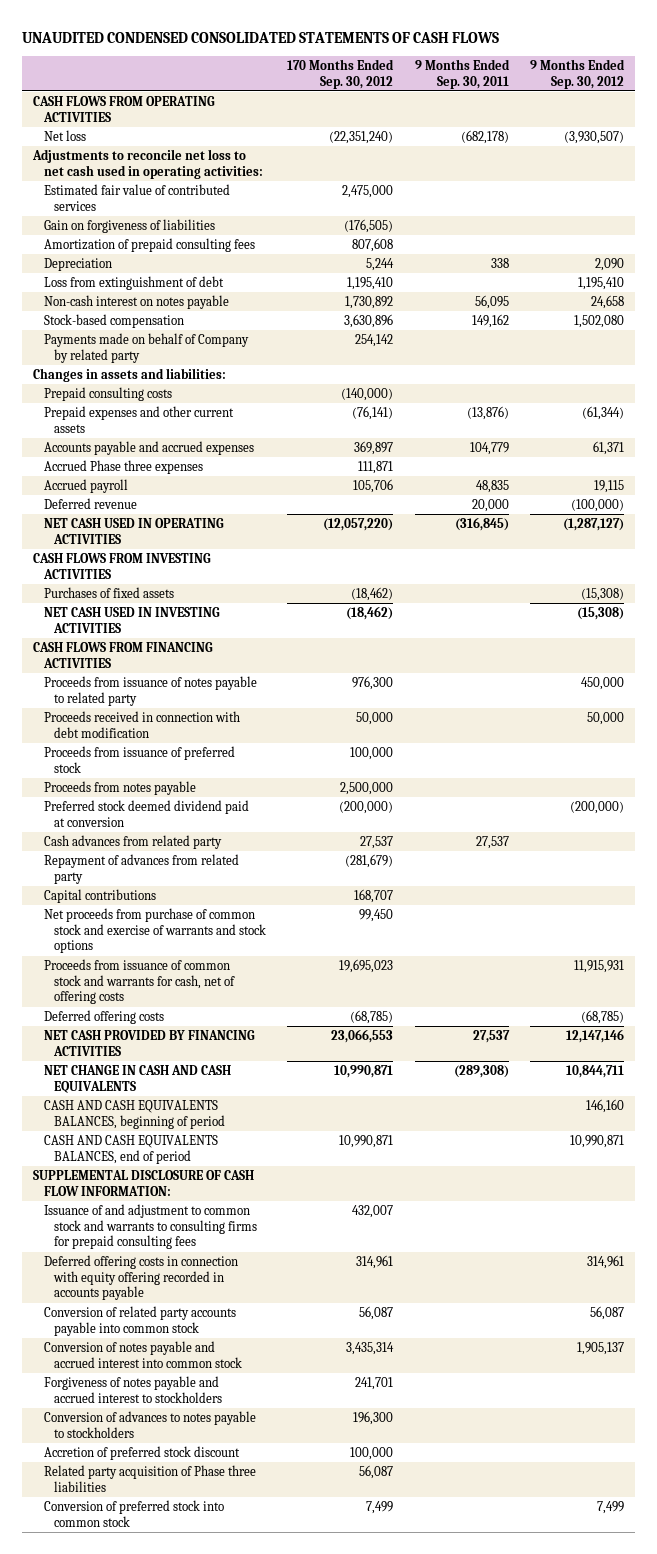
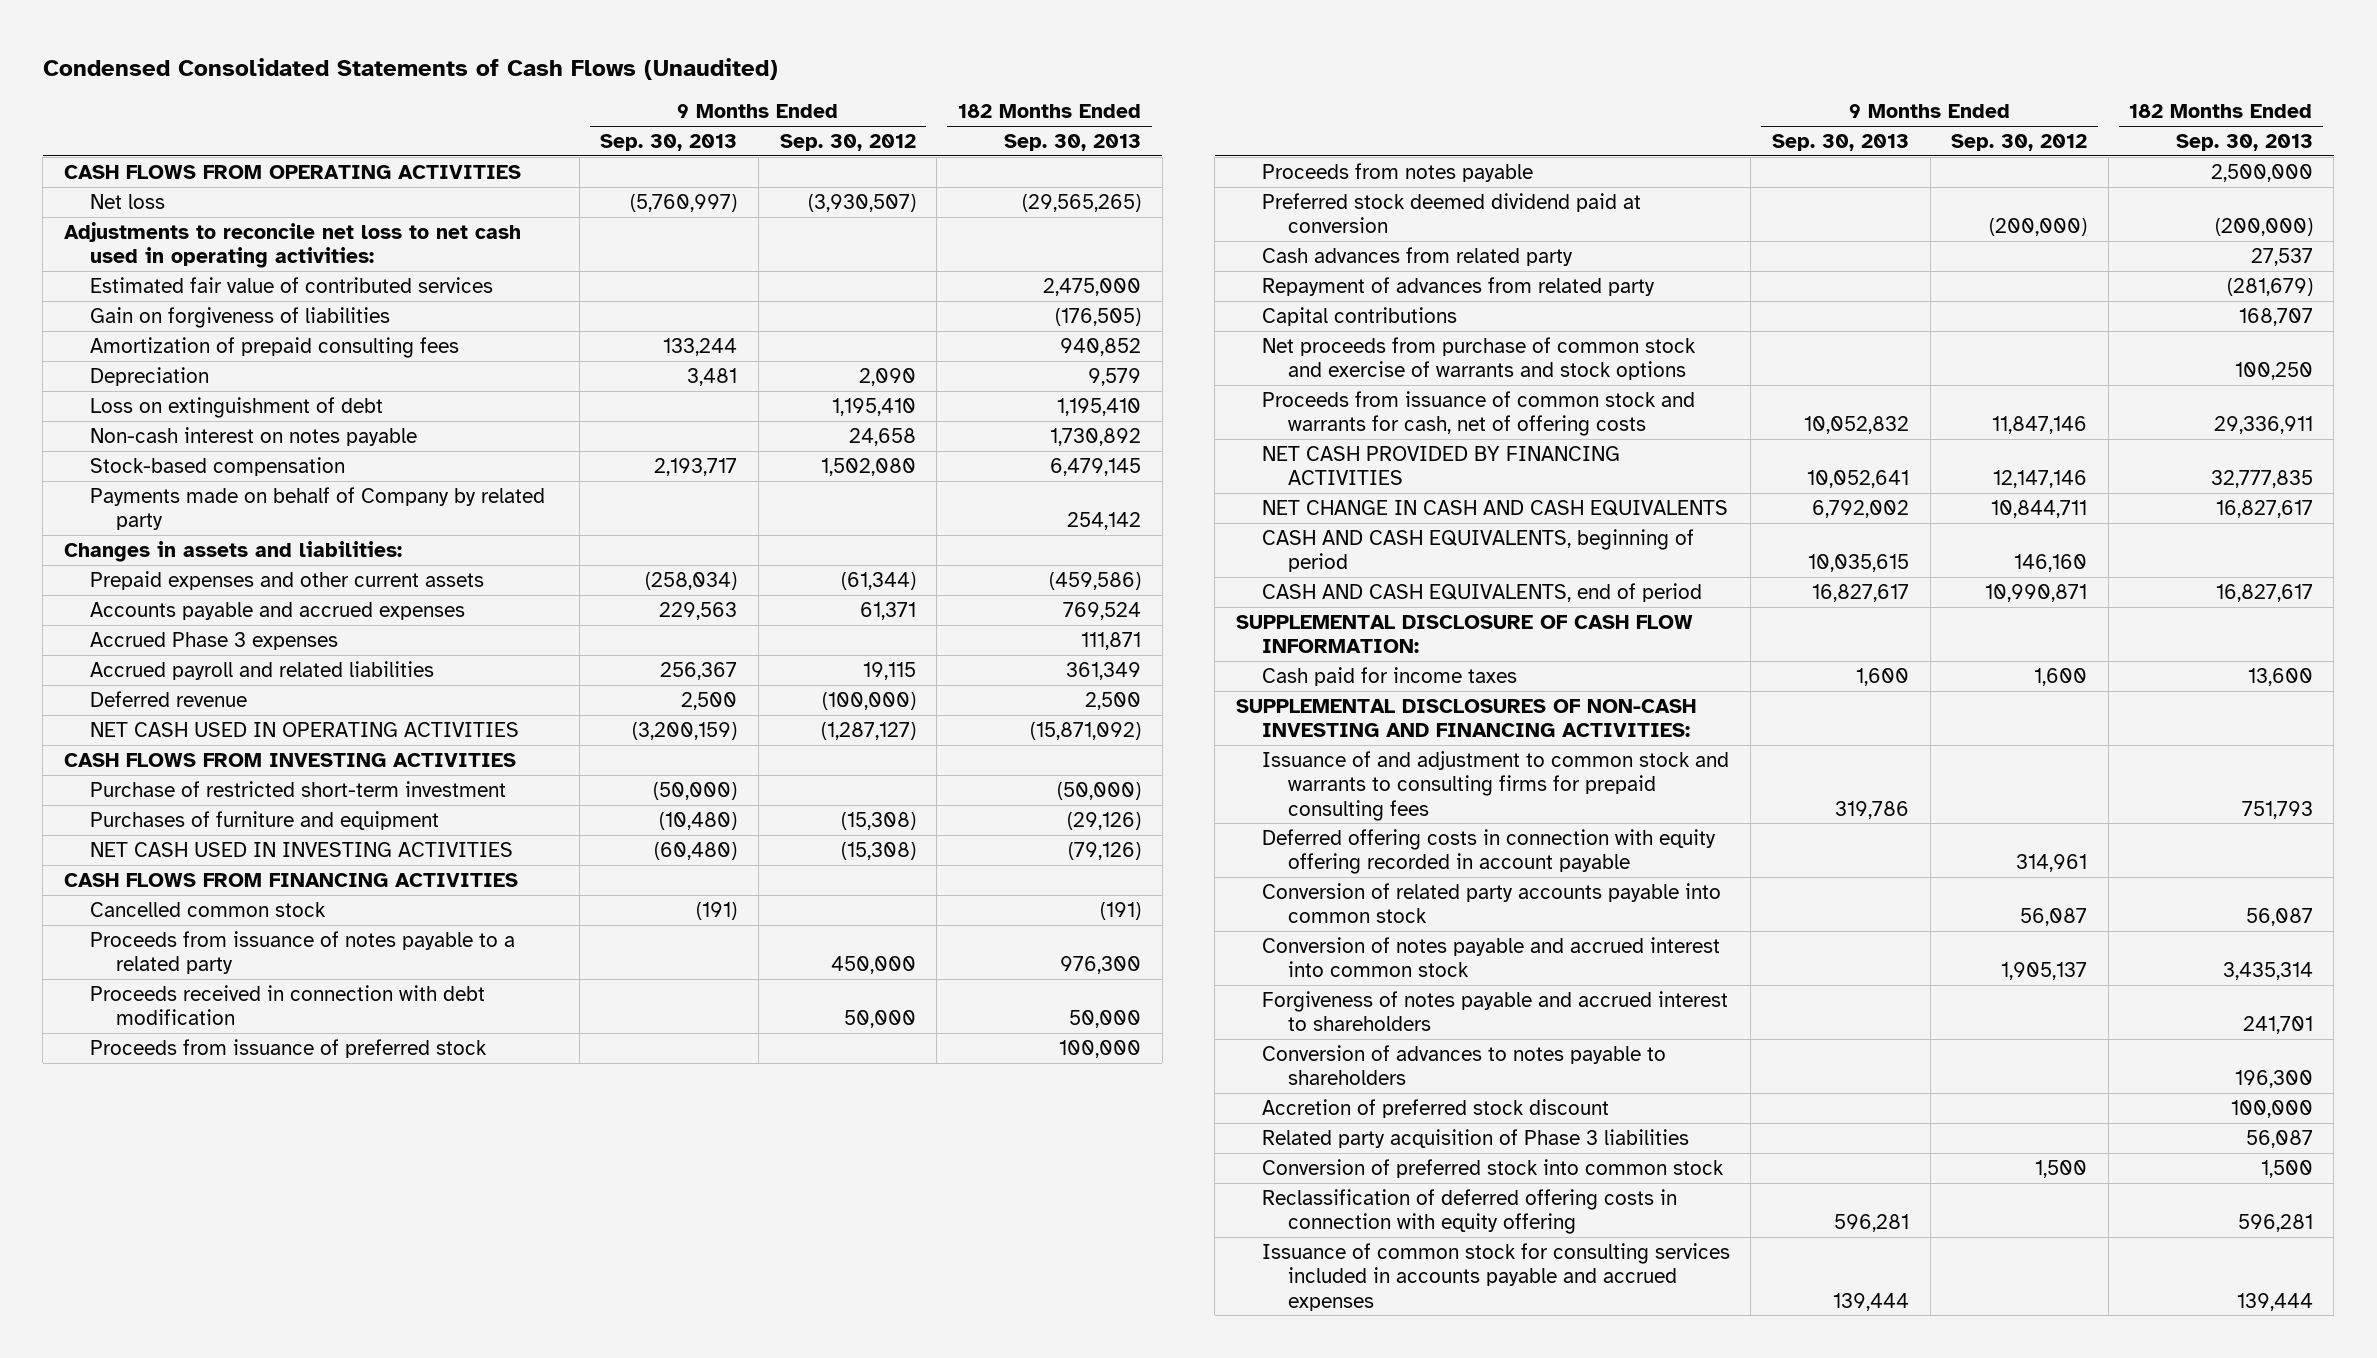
- UNAUDITED CONDENSED CONSOLIDATED STATEMENTS OF CASH FLOWS
+ Condensed Consolidated Statements of Cash Flows (Unaudited)
- | 170 Months Ended Sep. 30, 2012 | 9 Months Ended Sep. 30, 2011 | 9 Months Ended Sep. 30, 2012
+ | 9 Months Ended Sep. 30, 2013 | 9 Months Ended Sep. 30, 2012 | 182 Months Ended Sep. 30, 2013
- Loss from extinguishment of debt | 1,195,410 | | 1,195,410
+ Loss on extinguishment of debt | | 1,195,410 | 1,195,410
- Prepaid consulting costs | (140,000) | |
- Accrued Phase three expenses | 111,871 | |
- Accrued payroll | 105,706 | 48,835 | 19,115
+ Accrued Phase 3 expenses | | | 111,871
+ Accrued payroll and related liabilities | 256,367 | 19,115 | 361,349
- Purchases of fixed assets | (18,462) | | (15,308)
+ Purchase of restricted short-term investment | (50,000) | | (50,000)
+ Purchases of furniture and equipment | (10,480) | (15,308) | (29,126)
- Proceeds from issuance of notes payable to related party | 976,300 | | 450,000
+ Cancelled common stock | (191) | | (191)
+ Proceeds from issuance of notes payable to a related party | | 450,000 | 976,300
- Proceeds from issuance of common stock and warrants for cash, net of offering costs | 19,695,023 | | 11,915,931
- Deferred offering costs | (68,785) | | (68,785)
+ Proceeds from issuance of common stock and warrants for cash, net of offering costs | 10,052,832 | 11,847,146 | 29,336,911
- CASH AND CASH EQUIVALENTS BALANCES, beginning of period | | | 146,160
- CASH AND CASH EQUIVALENTS BALANCES, end of period | 10,990,871 | | 10,990,871
+ CASH AND CASH EQUIVALENTS, beginning of period | 10,035,615 | 146,160 |
+ CASH AND CASH EQUIVALENTS, end of period | 16,827,617 | 10,990,871 | 16,827,617
+ Cash paid for income taxes | 1,600 | 1,600 | 13,600
+ SUPPLEMENTAL DISCLOSURES OF NON-CASH INVESTING AND FINANCING ACTIVITIES:
- Deferred offering costs in connection with equity offering recorded in accounts payable | 314,961 | | 314,961
+ Deferred offering costs in connection with equity offering recorded in account payable | | 314,961 |
- Forgiveness of notes payable and accrued interest to stockholders | 241,701 | |
- Conversion of advances to notes payable to stockholders | 196,300 | |
+ Forgiveness of notes payable and accrued interest to shareholders | | | 241,701
+ Conversion of advances to notes payable to shareholders | | | 196,300
- Related party acquisition of Phase three liabilities | 56,087 | |
- Conversion of preferred stock into common stock | 7,499 | | 7,499
+ Related party acquisition of Phase 3 liabilities | | | 56,087
+ Conversion of preferred stock into common stock | | 1,500 | 1,500
+ Reclassification of deferred offering costs in connection with equity offering | 596,281 | | 596,281
+ Issuance of common stock for consulting services included in accounts payable and accrued expenses | 139,444 | | 139,444

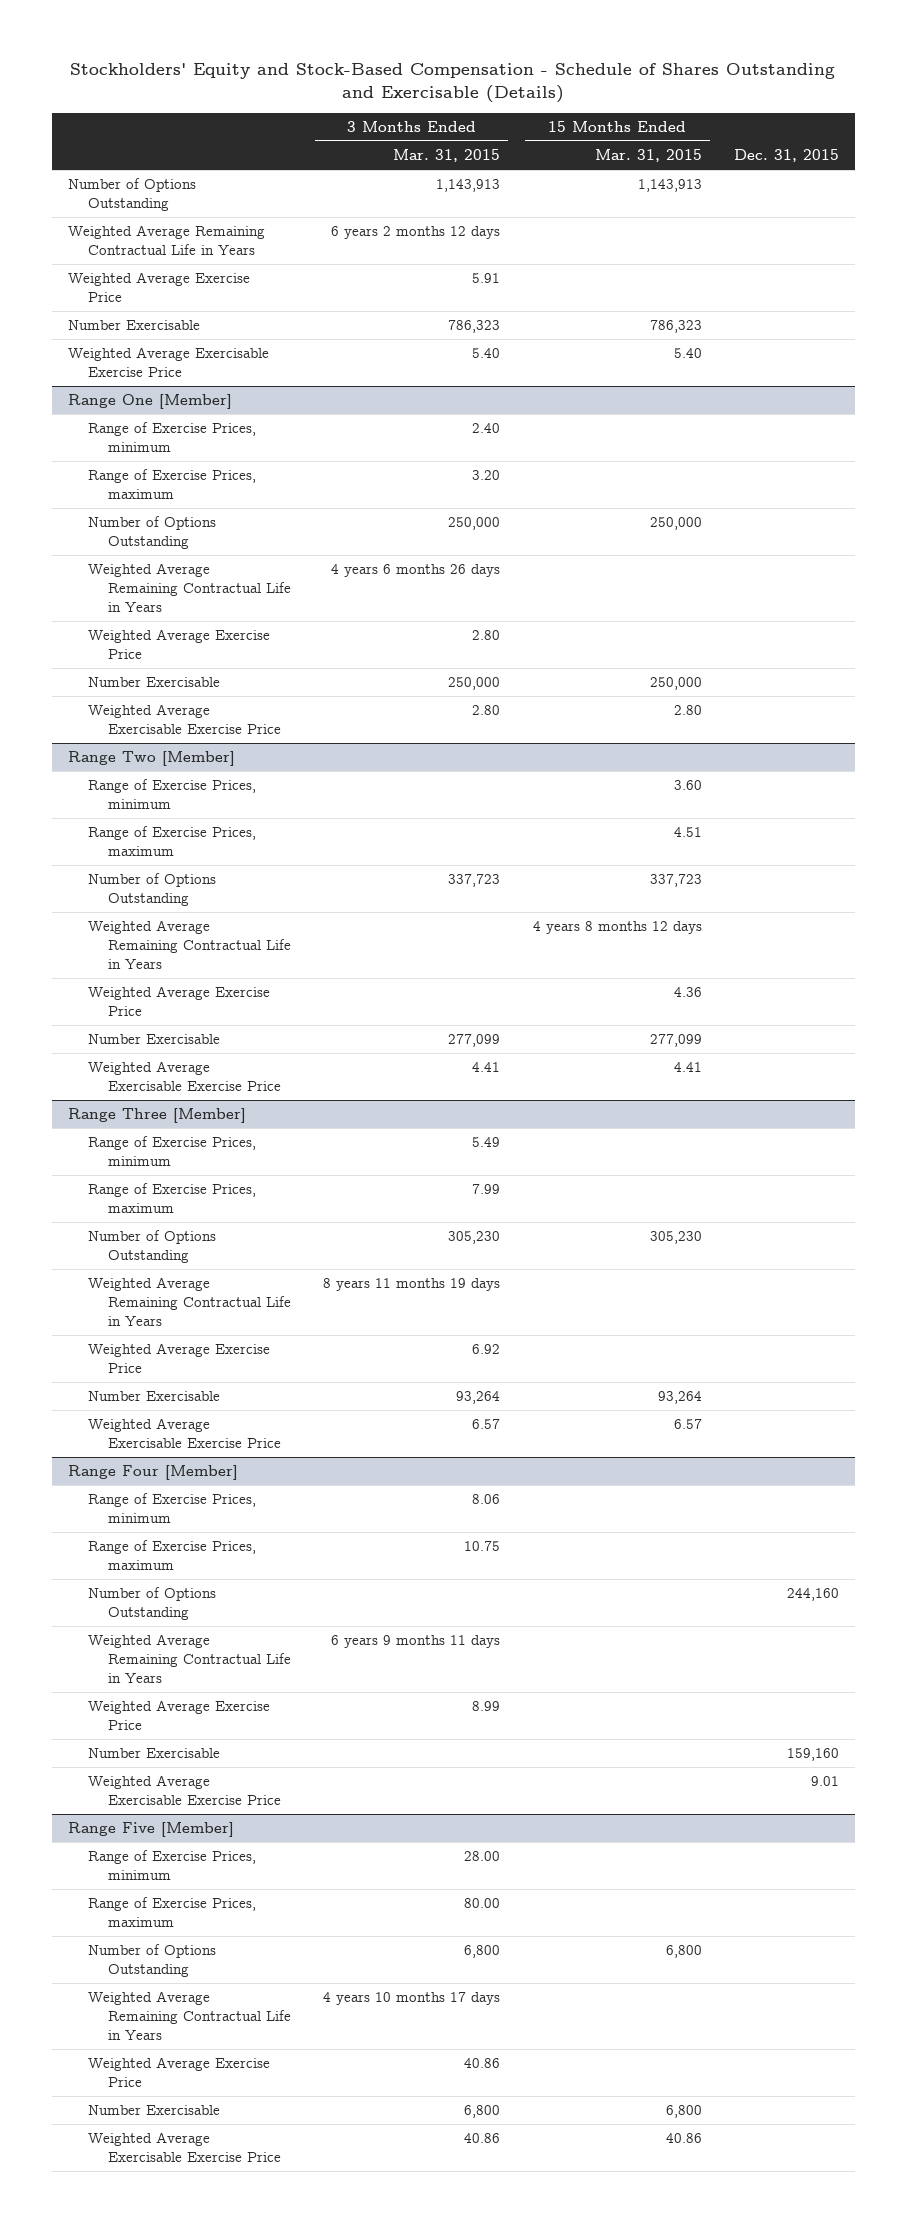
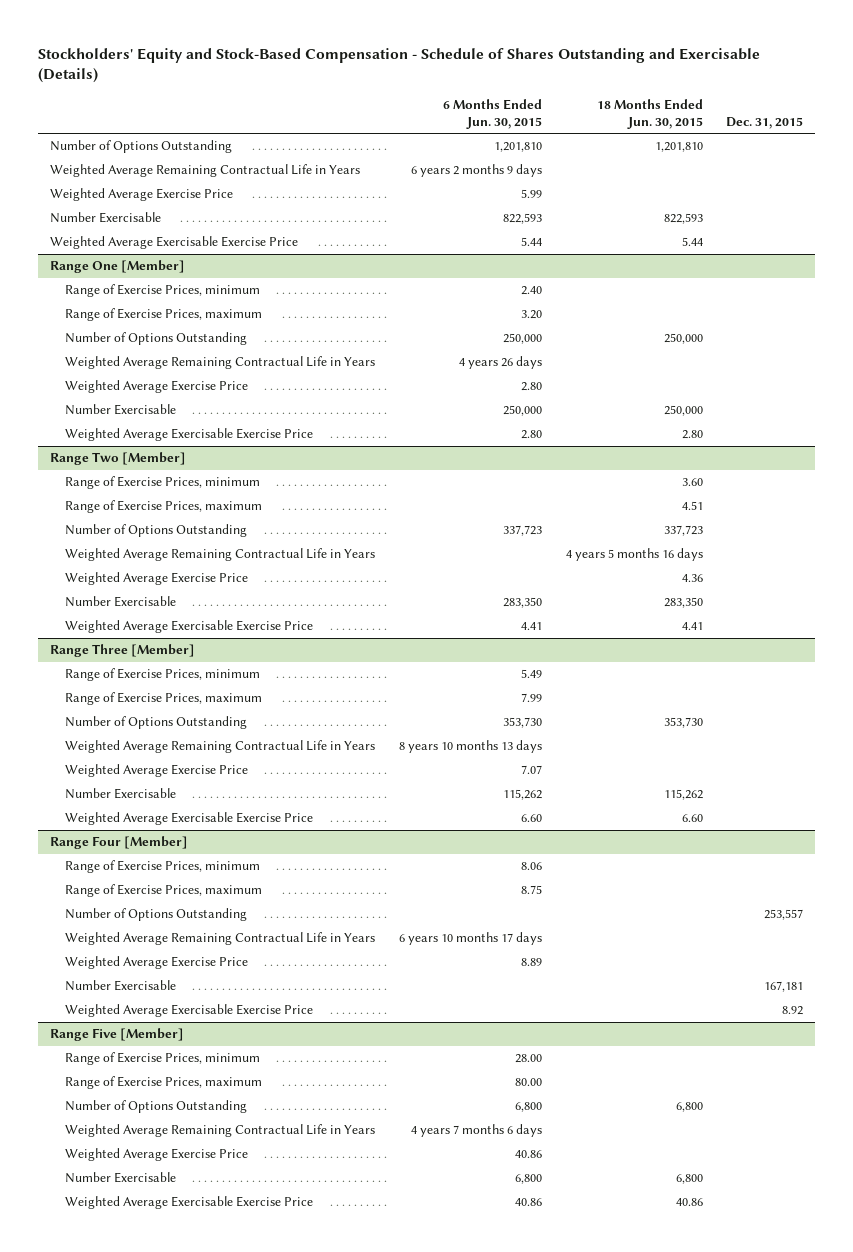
- | 3 Months Ended Mar. 31, 2015 | 15 Months Ended Mar. 31, 2015 | Dec. 31, 2015
+ | 6 Months Ended Jun. 30, 2015 | 18 Months Ended Jun. 30, 2015 | Dec. 31, 2015
@ Range Four [Member]
- Number of Options Outstanding | | | 244,160
+ Number of Options Outstanding | | | 253,557
- Number Exercisable | | | 159,160
- Weighted Average Exercisable Exercise Price | | | 9.01
+ Number Exercisable | | | 167,181
+ Weighted Average Exercisable Exercise Price | | | 8.92

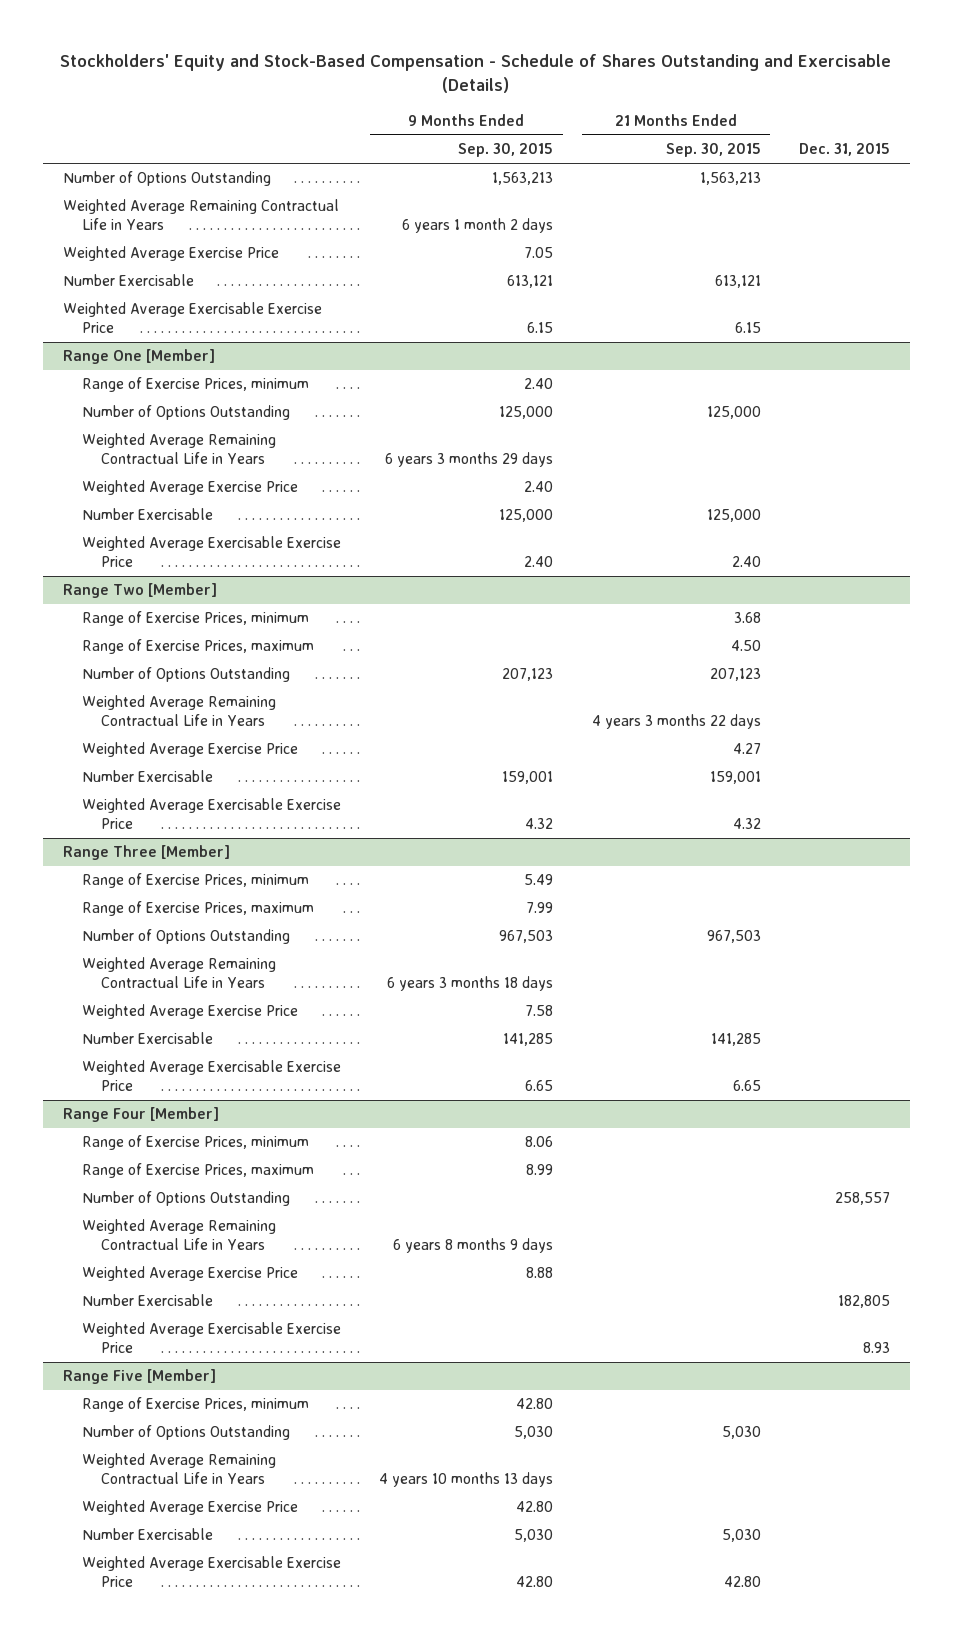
- | 6 Months Ended Jun. 30, 2015 | 18 Months Ended Jun. 30, 2015 | Dec. 31, 2015
+ | 9 Months Ended Sep. 30, 2015 | 21 Months Ended Sep. 30, 2015 | Dec. 31, 2015
@ Range One [Member]
- Range of Exercise Prices, maximum | 3.20 | |
@ Range Four [Member]
- Number of Options Outstanding | | | 253,557
+ Number of Options Outstanding | | | 258,557
- Number Exercisable | | | 167,181
- Weighted Average Exercisable Exercise Price | | | 8.92
+ Number Exercisable | | | 182,805
+ Weighted Average Exercisable Exercise Price | | | 8.93
@ Range Five [Member]
- Range of Exercise Prices, maximum | 80.00 | |

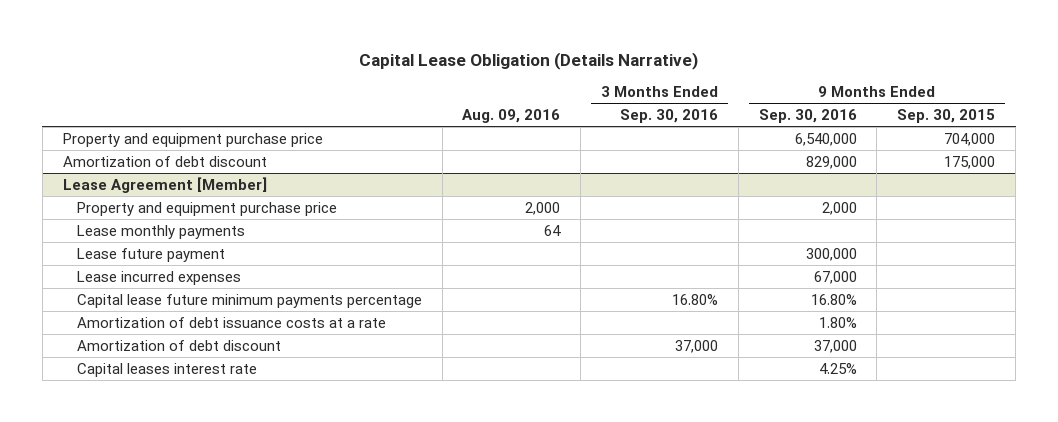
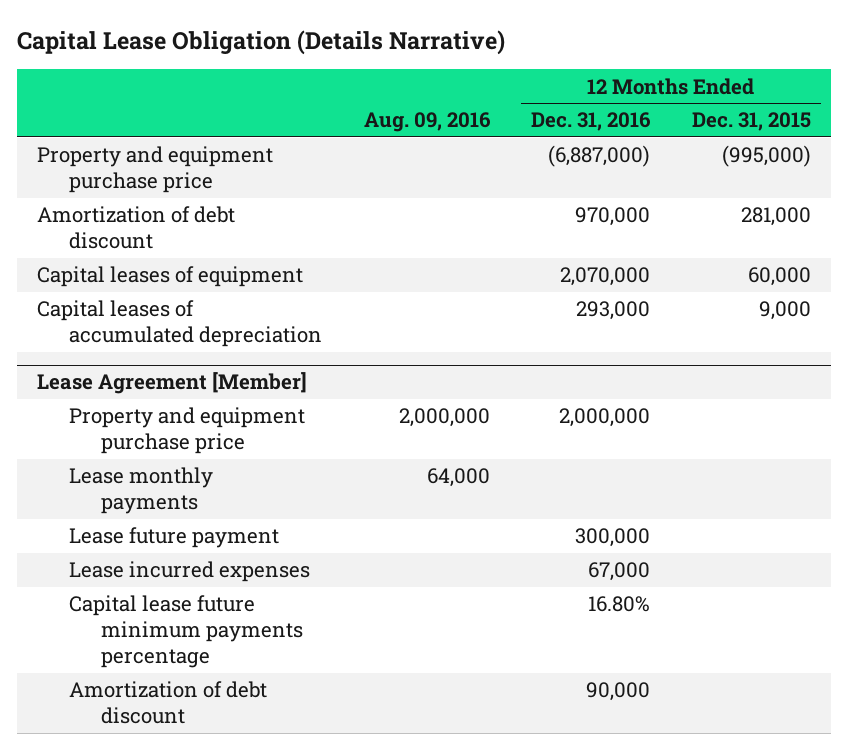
- | Aug. 09, 2016 | 3 Months Ended Sep. 30, 2016 | 9 Months Ended Sep. 30, 2016 | 9 Months Ended Sep. 30, 2015
+ | Aug. 09, 2016 | 12 Months Ended Dec. 31, 2016 | 12 Months Ended Dec. 31, 2015
+ Capital leases of equipment | | 2,070,000 | 60,000
+ Capital leases of accumulated depreciation | | 293,000 | 9,000
@ Lease Agreement [Member]
- Property and equipment purchase price | 2,000 | | 2,000 |
- Lease monthly payments | 64 | | |
+ Property and equipment purchase price | 2,000,000 | 2,000,000 |
+ Lease monthly payments | 64,000 | |
- Amortization of debt issuance costs at a rate | | | 1.80% |
- Capital leases interest rate | | | 4.25% |

